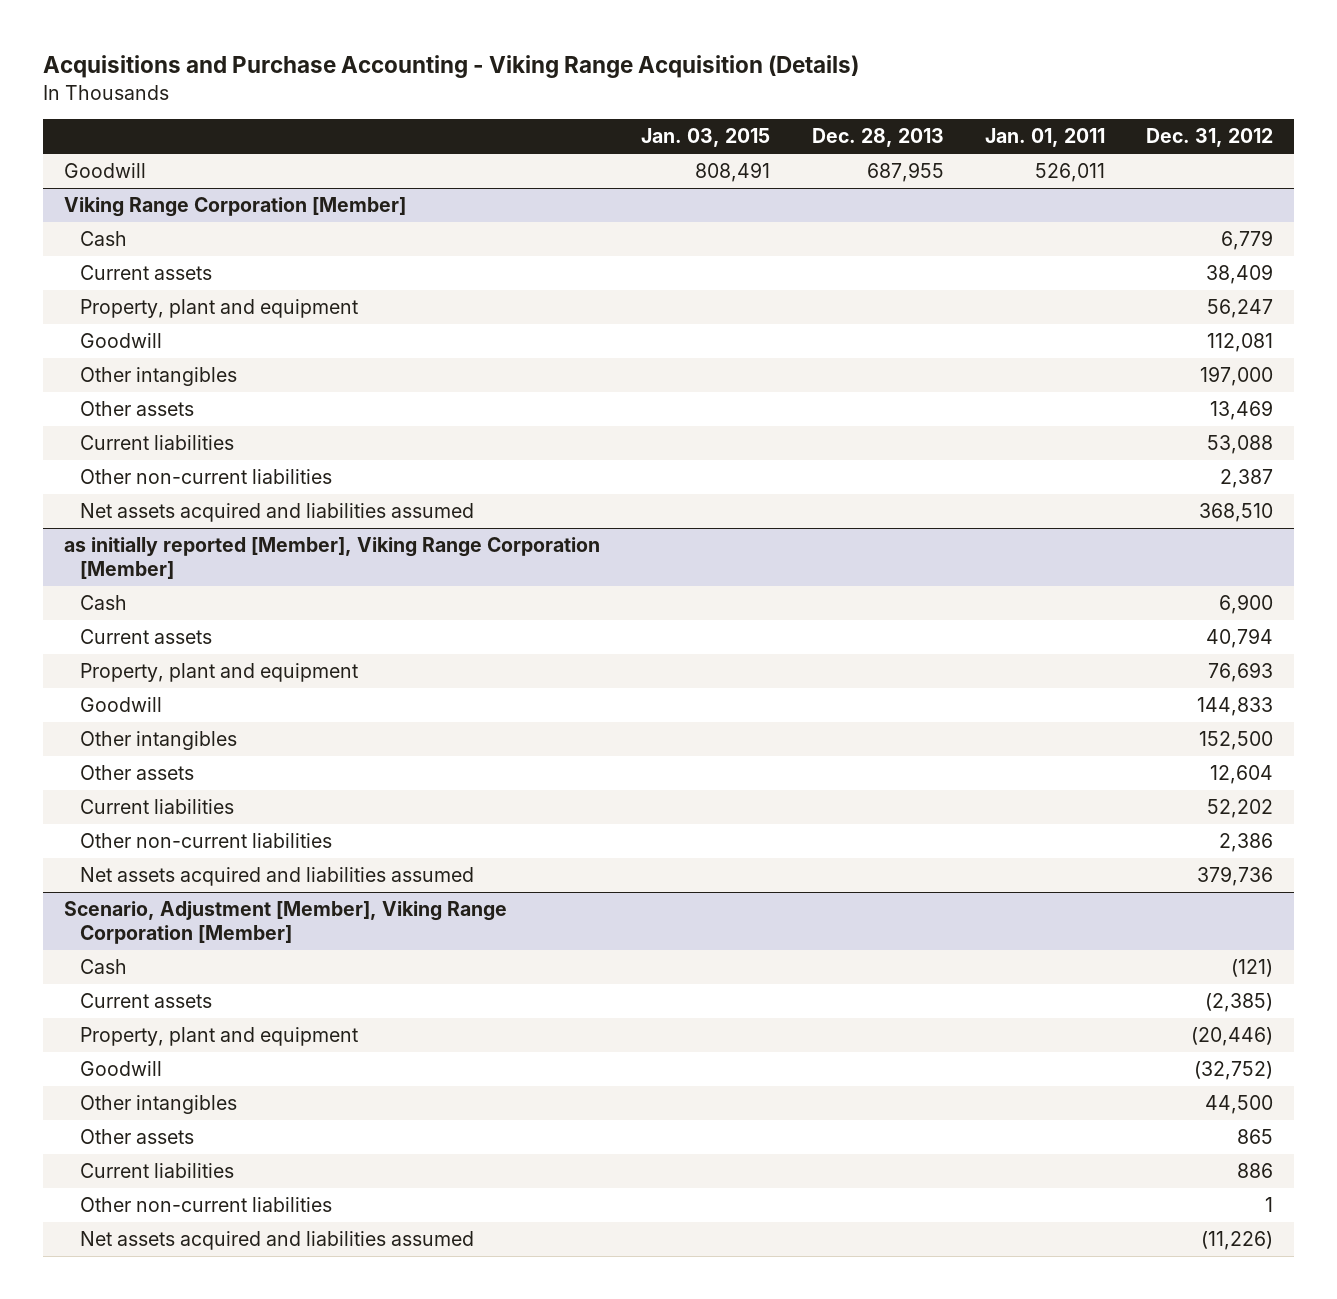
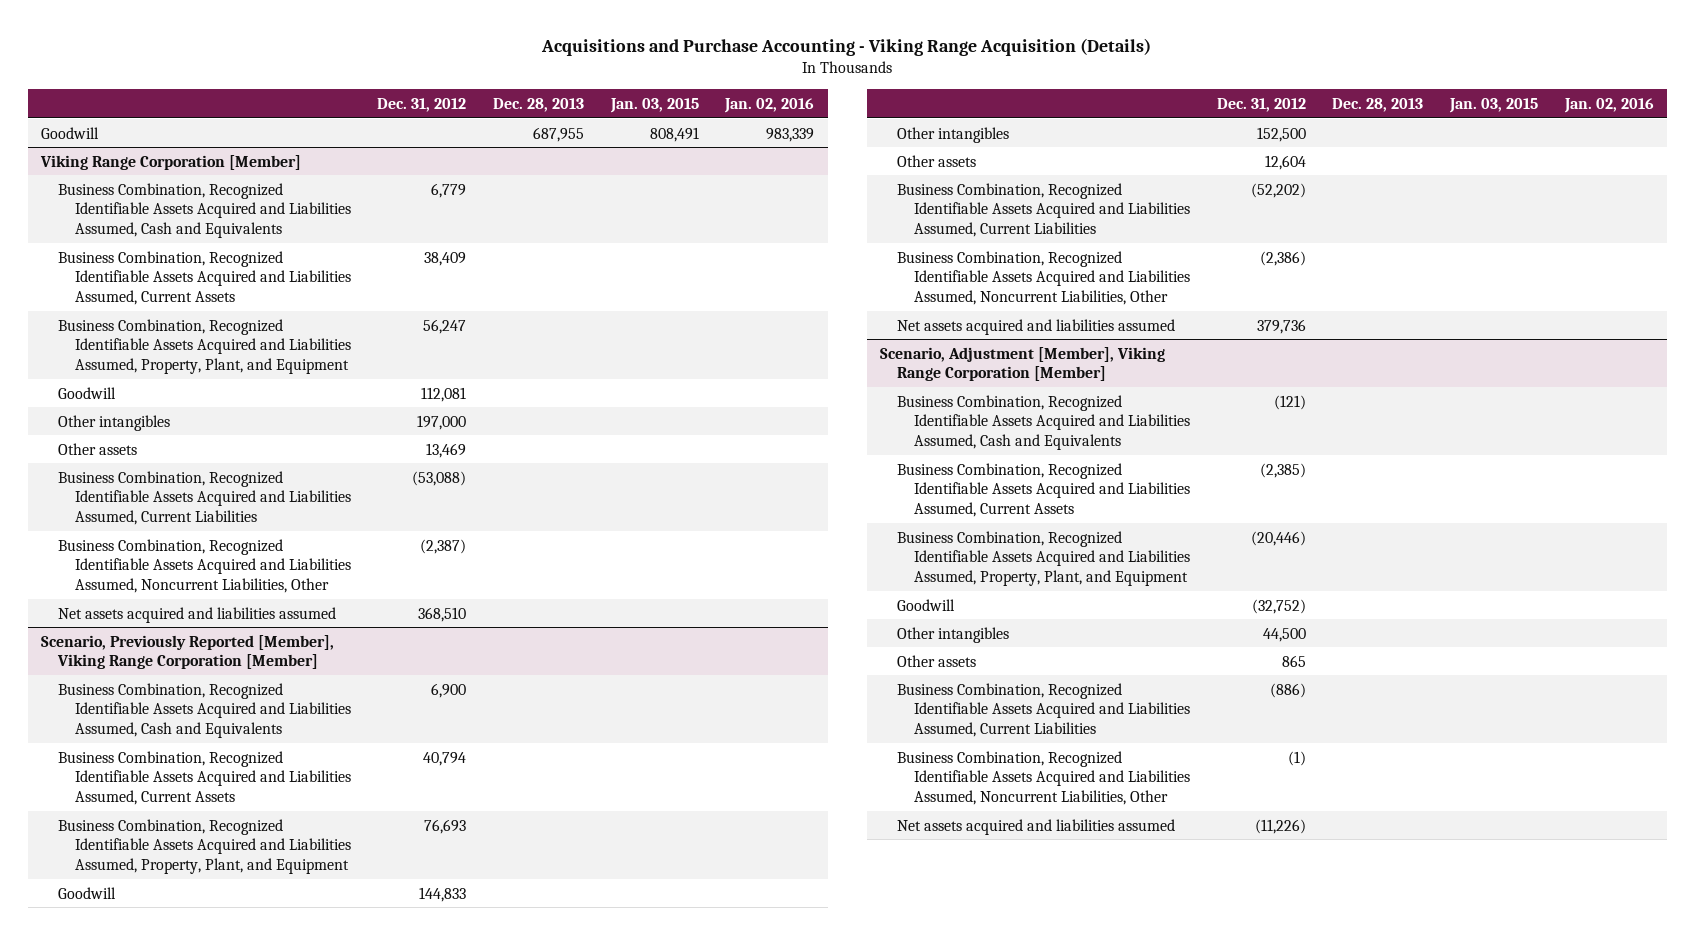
- | Jan. 03, 2015 | Dec. 28, 2013 | Jan. 01, 2011 | Dec. 31, 2012
+ | Dec. 31, 2012 | Dec. 28, 2013 | Jan. 03, 2015 | Jan. 02, 2016
@ Viking Range Corporation [Member]
- Cash | | | | 6,779
- Current assets | | | | 38,409
- Property, plant and equipment | | | | 56,247
+ Business Combination, Recognized Identifiable Assets Acquired and Liabilities Assumed, Cash and Equivalents | 6,779 | | |
+ Business Combination, Recognized Identifiable Assets Acquired and Liabilities Assumed, Current Assets | 38,409 | | |
+ Business Combination, Recognized Identifiable Assets Acquired and Liabilities Assumed, Property, Plant, and Equipment | 56,247 | | |
- Current liabilities | | | | 53,088
- Other non-current liabilities | | | | 2,387
+ Business Combination, Recognized Identifiable Assets Acquired and Liabilities Assumed, Current Liabilities | (53,088) | | |
+ Business Combination, Recognized Identifiable Assets Acquired and Liabilities Assumed, Noncurrent Liabilities, Other | (2,387) | | |
- as initially reported [Member], Viking Range Corporation [Member]
- Cash | | | | 6,900
- Current assets | | | | 40,794
- Property, plant and equipment | | | | 76,693
+ Scenario, Previously Reported [Member], Viking Range Corporation [Member]
+ Business Combination, Recognized Identifiable Assets Acquired and Liabilities Assumed, Cash and Equivalents | 6,900 | | |
+ Business Combination, Recognized Identifiable Assets Acquired and Liabilities Assumed, Current Assets | 40,794 | | |
+ Business Combination, Recognized Identifiable Assets Acquired and Liabilities Assumed, Property, Plant, and Equipment | 76,693 | | |
- Current liabilities | | | | 52,202
- Other non-current liabilities | | | | 2,386
+ Business Combination, Recognized Identifiable Assets Acquired and Liabilities Assumed, Current Liabilities | (52,202) | | |
+ Business Combination, Recognized Identifiable Assets Acquired and Liabilities Assumed, Noncurrent Liabilities, Other | (2,386) | | |
@ Scenario, Adjustment [Member], Viking Range Corporation [Member]
- Cash | | | | (121)
- Current assets | | | | (2,385)
- Property, plant and equipment | | | | (20,446)
+ Business Combination, Recognized Identifiable Assets Acquired and Liabilities Assumed, Cash and Equivalents | (121) | | |
+ Business Combination, Recognized Identifiable Assets Acquired and Liabilities Assumed, Current Assets | (2,385) | | |
+ Business Combination, Recognized Identifiable Assets Acquired and Liabilities Assumed, Property, Plant, and Equipment | (20,446) | | |
- Current liabilities | | | | 886
- Other non-current liabilities | | | | 1
+ Business Combination, Recognized Identifiable Assets Acquired and Liabilities Assumed, Current Liabilities | (886) | | |
+ Business Combination, Recognized Identifiable Assets Acquired and Liabilities Assumed, Noncurrent Liabilities, Other | (1) | | |

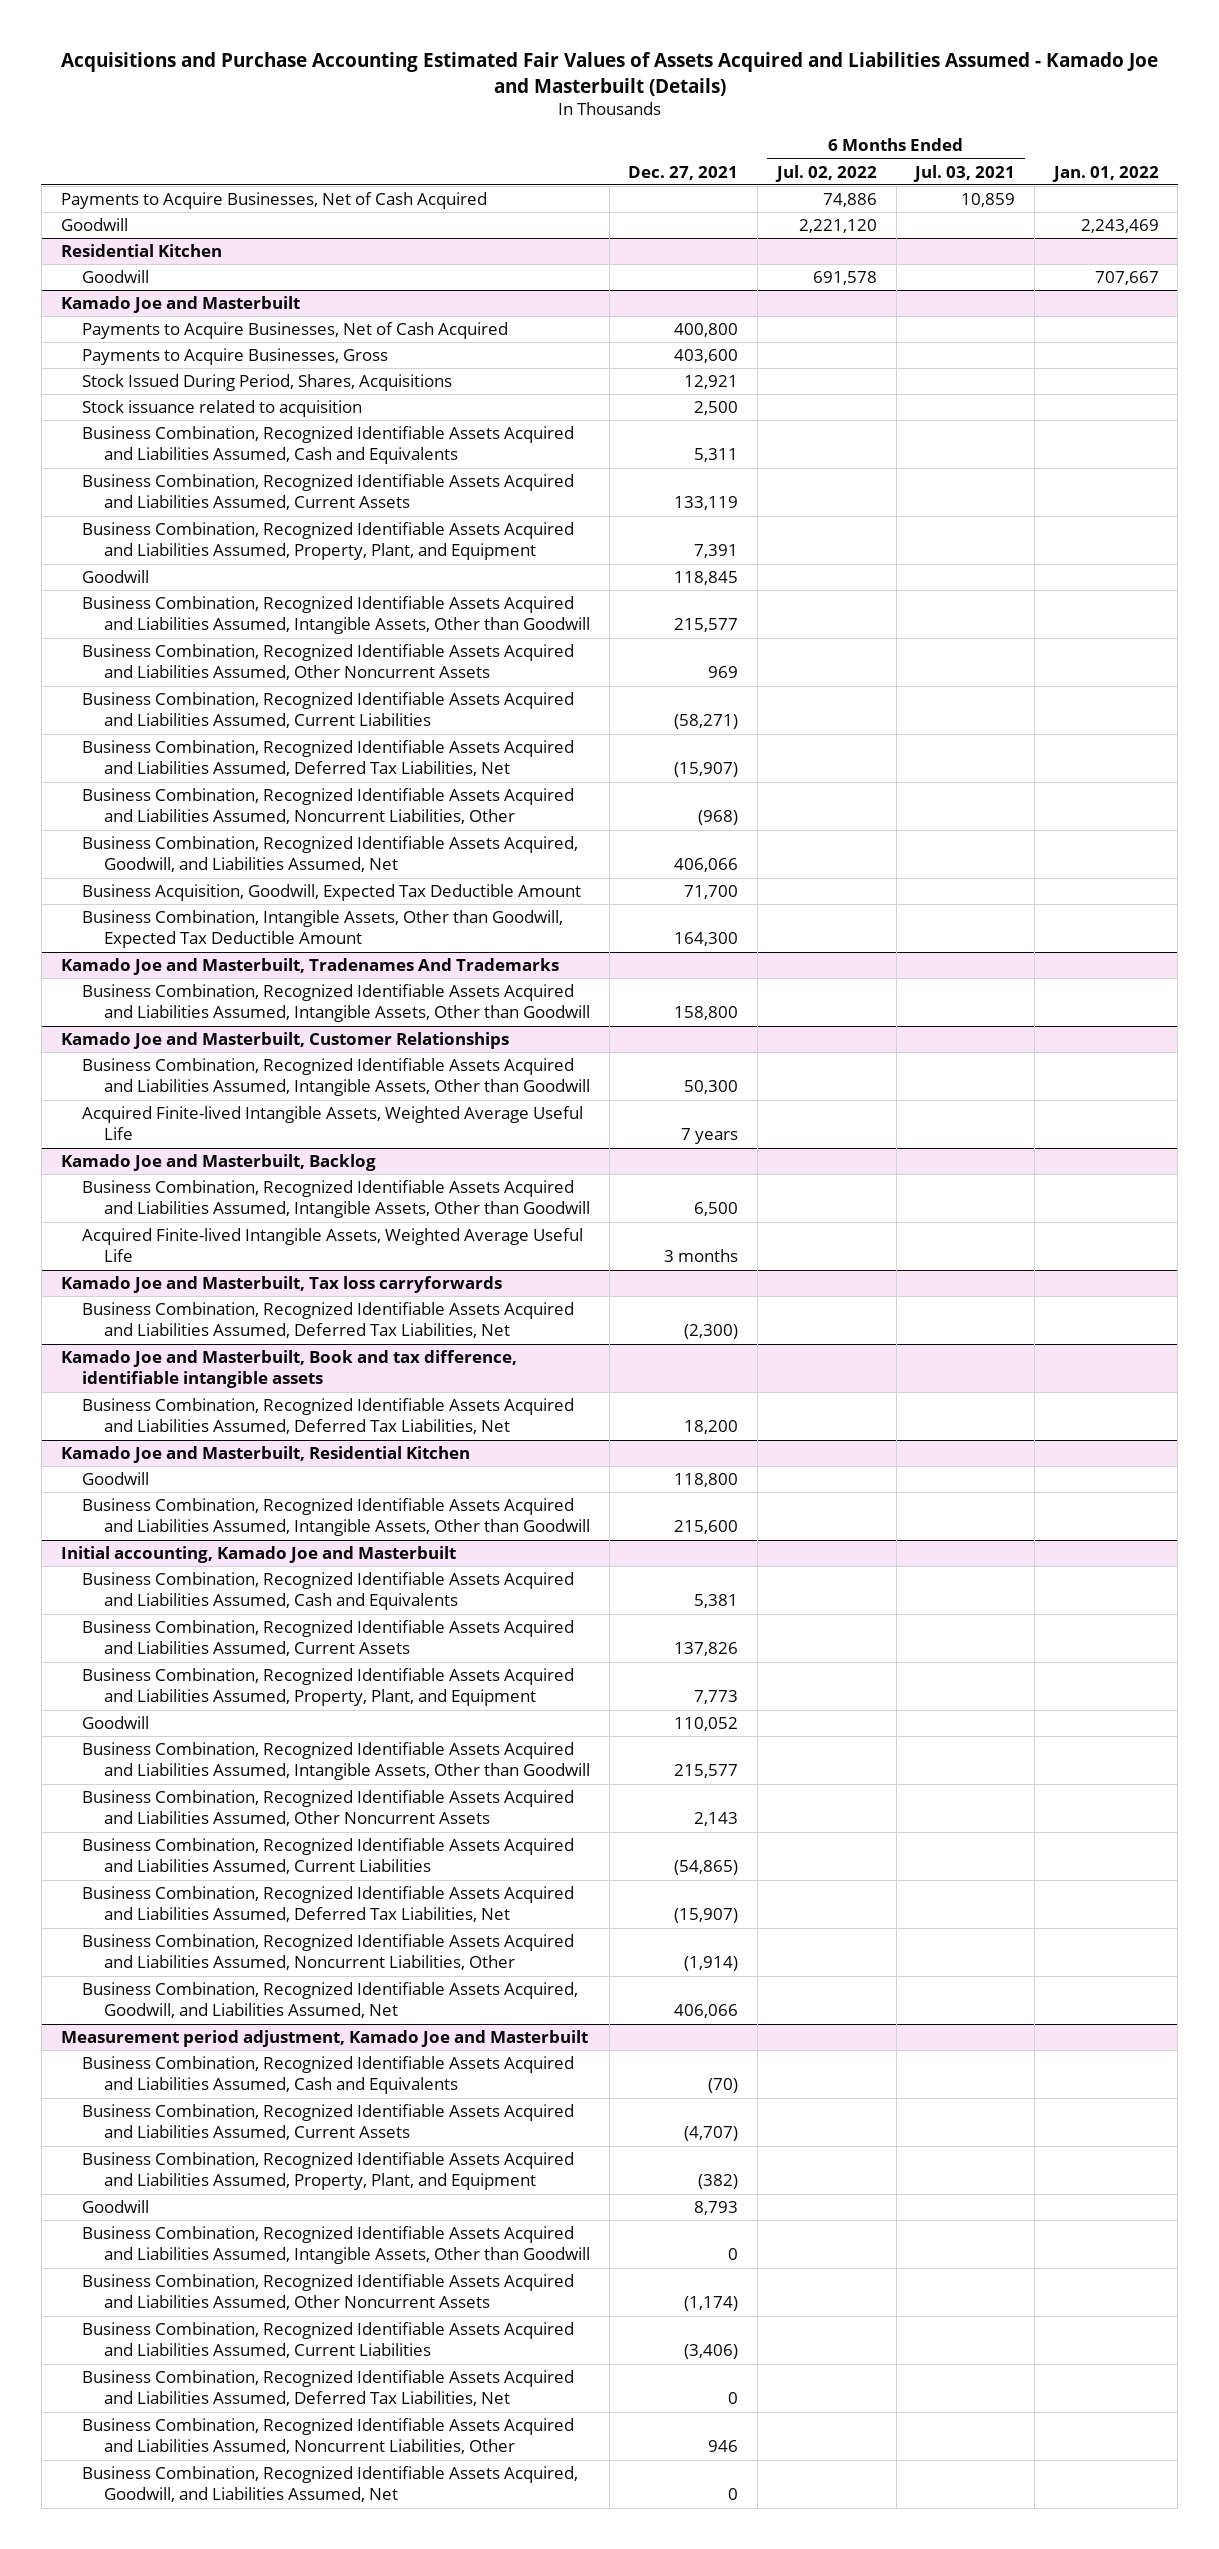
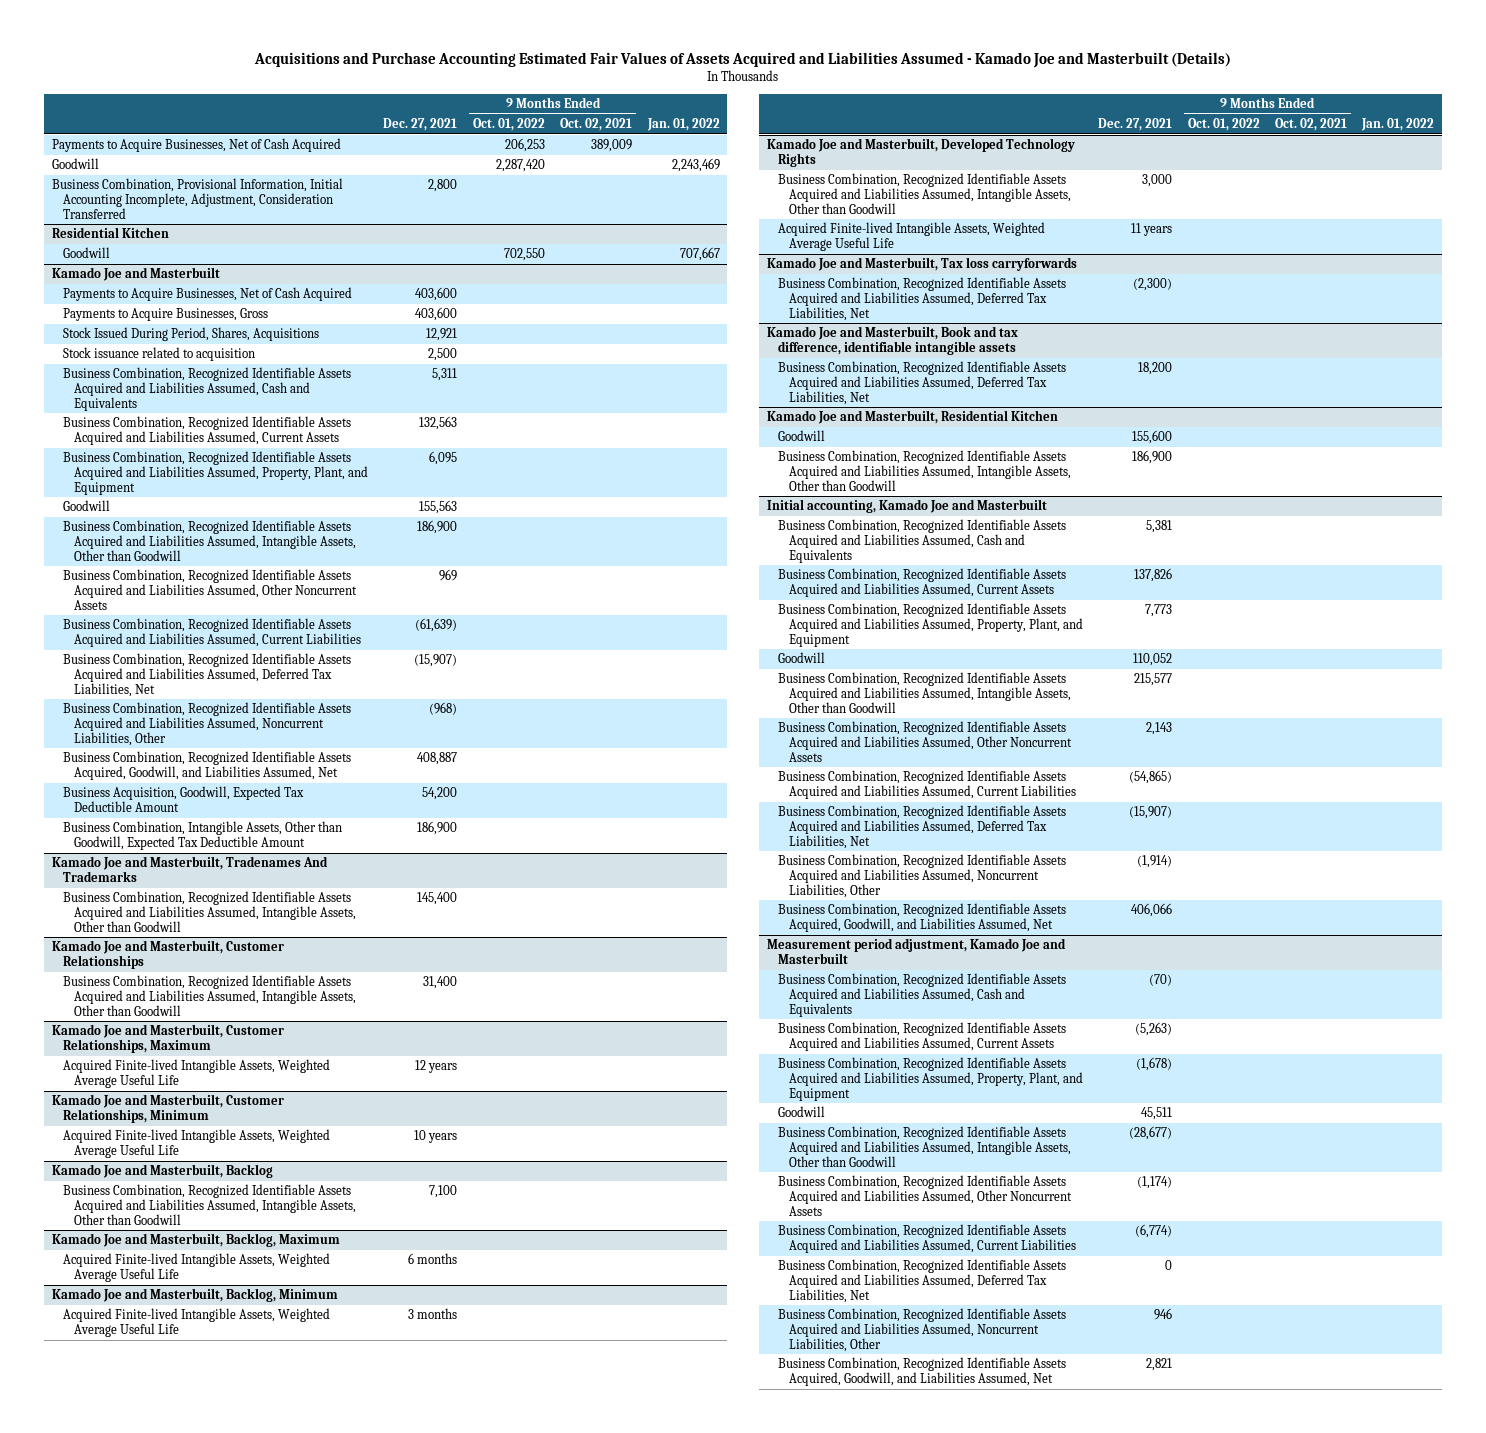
- | Dec. 27, 2021 | 6 Months Ended Jul. 02, 2022 | 6 Months Ended Jul. 03, 2021 | Jan. 01, 2022
+ | Dec. 27, 2021 | 9 Months Ended Oct. 01, 2022 | 9 Months Ended Oct. 02, 2021 | Jan. 01, 2022
+ Business Combination, Provisional Information, Initial Accounting Incomplete, Adjustment, Consideration Transferred | 2,800 | | |
@ Kamado Joe and Masterbuilt
- Payments to Acquire Businesses, Net of Cash Acquired | 400,800 | | |
+ Payments to Acquire Businesses, Net of Cash Acquired | 403,600 | | |
- Business Combination, Recognized Identifiable Assets Acquired and Liabilities Assumed, Current Assets | 133,119 | | |
- Business Combination, Recognized Identifiable Assets Acquired and Liabilities Assumed, Property, Plant, and Equipment | 7,391 | | |
- Goodwill | 118,845 | | |
- Business Combination, Recognized Identifiable Assets Acquired and Liabilities Assumed, Intangible Assets, Other than Goodwill | 215,577 | | |
+ Business Combination, Recognized Identifiable Assets Acquired and Liabilities Assumed, Current Assets | 132,563 | | |
+ Business Combination, Recognized Identifiable Assets Acquired and Liabilities Assumed, Property, Plant, and Equipment | 6,095 | | |
+ Goodwill | 155,563 | | |
+ Business Combination, Recognized Identifiable Assets Acquired and Liabilities Assumed, Intangible Assets, Other than Goodwill | 186,900 | | |
- Business Combination, Recognized Identifiable Assets Acquired and Liabilities Assumed, Current Liabilities | (58,271) | | |
+ Business Combination, Recognized Identifiable Assets Acquired and Liabilities Assumed, Current Liabilities | (61,639) | | |
- Business Combination, Recognized Identifiable Assets Acquired, Goodwill, and Liabilities Assumed, Net | 406,066 | | |
- Business Acquisition, Goodwill, Expected Tax Deductible Amount | 71,700 | | |
- Business Combination, Intangible Assets, Other than Goodwill, Expected Tax Deductible Amount | 164,300 | | |
+ Business Combination, Recognized Identifiable Assets Acquired, Goodwill, and Liabilities Assumed, Net | 408,887 | | |
+ Business Acquisition, Goodwill, Expected Tax Deductible Amount | 54,200 | | |
+ Business Combination, Intangible Assets, Other than Goodwill, Expected Tax Deductible Amount | 186,900 | | |
@ Kamado Joe and Masterbuilt, Tradenames And Trademarks
- Business Combination, Recognized Identifiable Assets Acquired and Liabilities Assumed, Intangible Assets, Other than Goodwill | 158,800 | | |
+ Business Combination, Recognized Identifiable Assets Acquired and Liabilities Assumed, Intangible Assets, Other than Goodwill | 145,400 | | |
@ Kamado Joe and Masterbuilt, Customer Relationships
- Business Combination, Recognized Identifiable Assets Acquired and Liabilities Assumed, Intangible Assets, Other than Goodwill | 50,300 | | |
- Acquired Finite-lived Intangible Assets, Weighted Average Useful Life | 7 years | | |
+ Business Combination, Recognized Identifiable Assets Acquired and Liabilities Assumed, Intangible Assets, Other than Goodwill | 31,400 | | |
+ Kamado Joe and Masterbuilt, Customer Relationships, Maximum
+ Acquired Finite-lived Intangible Assets, Weighted Average Useful Life | 12 years | | |
+ Kamado Joe and Masterbuilt, Customer Relationships, Minimum
+ Acquired Finite-lived Intangible Assets, Weighted Average Useful Life | 10 years | | |
@ Kamado Joe and Masterbuilt, Backlog
- Business Combination, Recognized Identifiable Assets Acquired and Liabilities Assumed, Intangible Assets, Other than Goodwill | 6,500 | | |
+ Business Combination, Recognized Identifiable Assets Acquired and Liabilities Assumed, Intangible Assets, Other than Goodwill | 7,100 | | |
+ Kamado Joe and Masterbuilt, Backlog, Maximum
+ Acquired Finite-lived Intangible Assets, Weighted Average Useful Life | 6 months | | |
+ Kamado Joe and Masterbuilt, Backlog, Minimum
+ Kamado Joe and Masterbuilt, Developed Technology Rights
+ Business Combination, Recognized Identifiable Assets Acquired and Liabilities Assumed, Intangible Assets, Other than Goodwill | 3,000 | | |
+ Acquired Finite-lived Intangible Assets, Weighted Average Useful Life | 11 years | | |
@ Kamado Joe and Masterbuilt, Residential Kitchen
- Goodwill | 118,800 | | |
- Business Combination, Recognized Identifiable Assets Acquired and Liabilities Assumed, Intangible Assets, Other than Goodwill | 215,600 | | |
+ Goodwill | 155,600 | | |
+ Business Combination, Recognized Identifiable Assets Acquired and Liabilities Assumed, Intangible Assets, Other than Goodwill | 186,900 | | |
@ Measurement period adjustment, Kamado Joe and Masterbuilt
- Business Combination, Recognized Identifiable Assets Acquired and Liabilities Assumed, Current Assets | (4,707) | | |
- Business Combination, Recognized Identifiable Assets Acquired and Liabilities Assumed, Property, Plant, and Equipment | (382) | | |
- Goodwill | 8,793 | | |
- Business Combination, Recognized Identifiable Assets Acquired and Liabilities Assumed, Intangible Assets, Other than Goodwill | 0 | | |
+ Business Combination, Recognized Identifiable Assets Acquired and Liabilities Assumed, Current Assets | (5,263) | | |
+ Business Combination, Recognized Identifiable Assets Acquired and Liabilities Assumed, Property, Plant, and Equipment | (1,678) | | |
+ Goodwill | 45,511 | | |
+ Business Combination, Recognized Identifiable Assets Acquired and Liabilities Assumed, Intangible Assets, Other than Goodwill | (28,677) | | |
- Business Combination, Recognized Identifiable Assets Acquired and Liabilities Assumed, Current Liabilities | (3,406) | | |
+ Business Combination, Recognized Identifiable Assets Acquired and Liabilities Assumed, Current Liabilities | (6,774) | | |
- Business Combination, Recognized Identifiable Assets Acquired, Goodwill, and Liabilities Assumed, Net | 0 | | |
+ Business Combination, Recognized Identifiable Assets Acquired, Goodwill, and Liabilities Assumed, Net | 2,821 | | |

